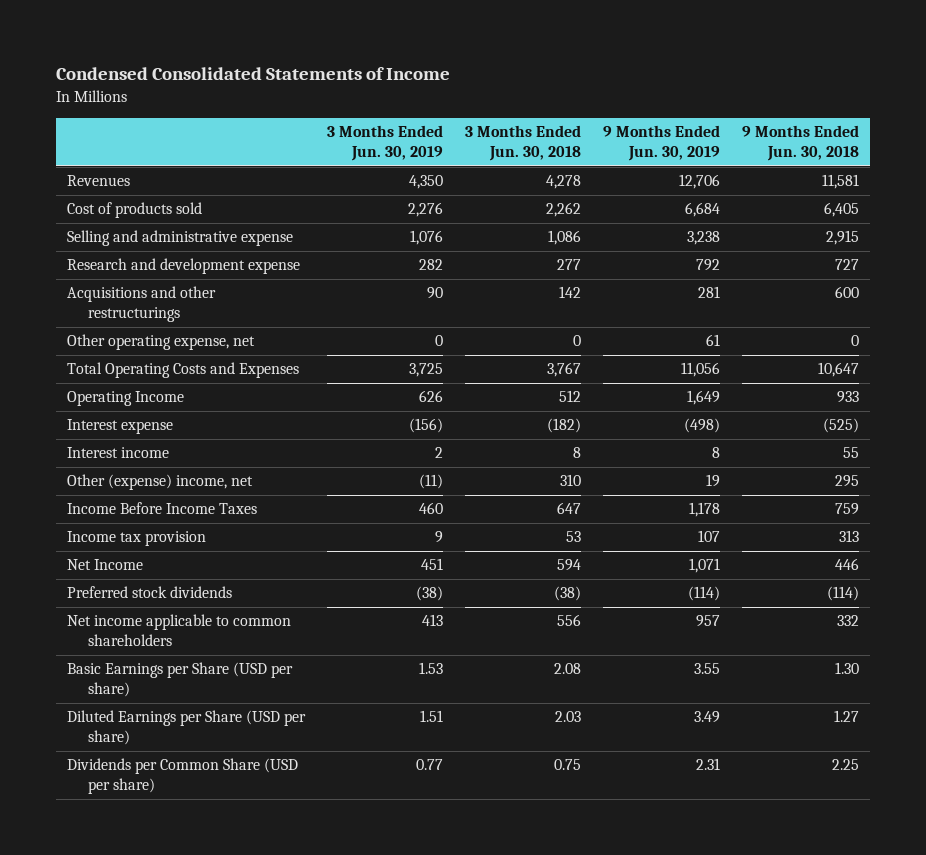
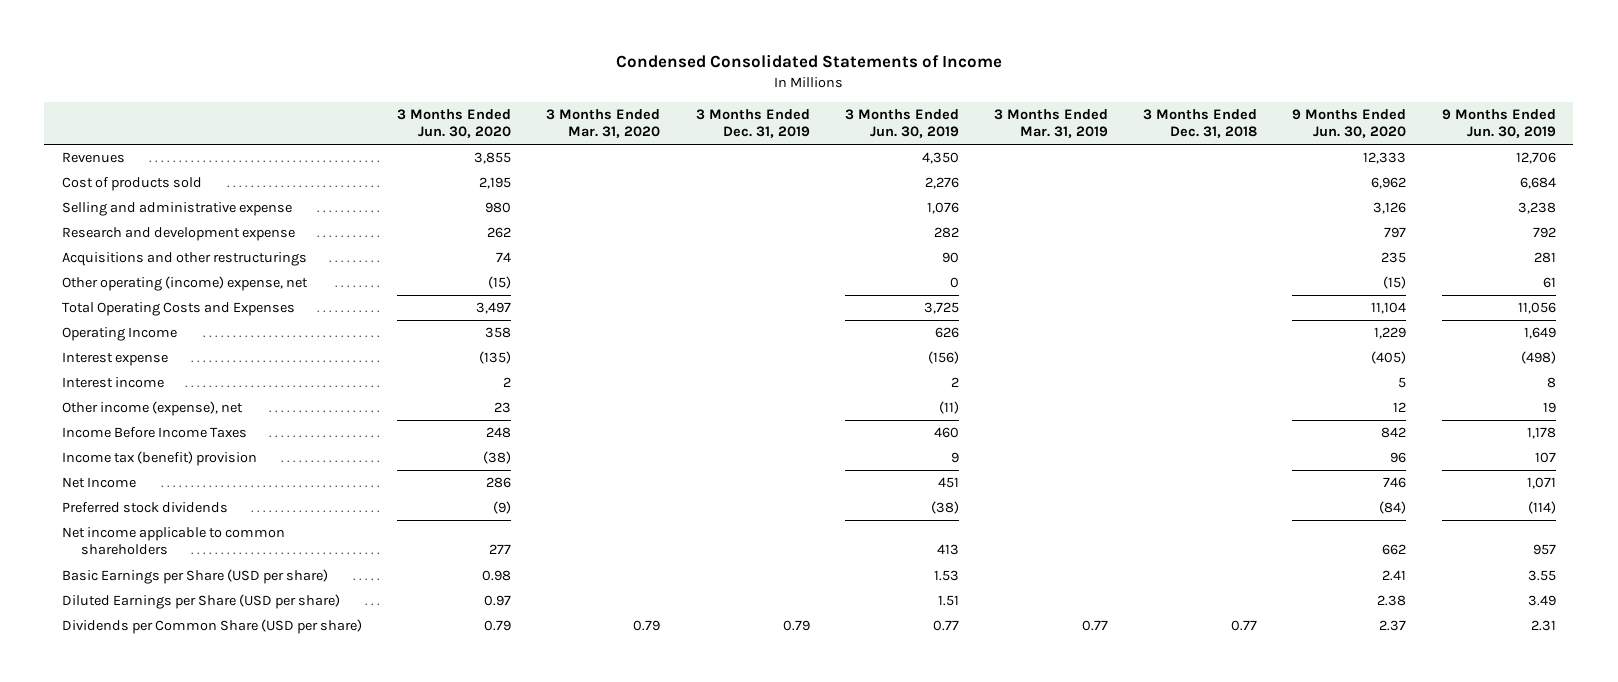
- | 3 Months Ended Jun. 30, 2019 | 3 Months Ended Jun. 30, 2018 | 9 Months Ended Jun. 30, 2019 | 9 Months Ended Jun. 30, 2018
+ | 3 Months Ended Jun. 30, 2020 | 3 Months Ended Mar. 31, 2020 | 3 Months Ended Dec. 31, 2019 | 3 Months Ended Jun. 30, 2019 | 3 Months Ended Mar. 31, 2019 | 3 Months Ended Dec. 31, 2018 | 9 Months Ended Jun. 30, 2020 | 9 Months Ended Jun. 30, 2019
- Other operating expense, net | 0 | 0 | 61 | 0
+ Other operating (income) expense, net | (15) | | | 0 | | | (15) | 61
- Other (expense) income, net | (11) | 310 | 19 | 295
+ Other income (expense), net | 23 | | | (11) | | | 12 | 19
- Income tax provision | 9 | 53 | 107 | 313
+ Income tax (benefit) provision | (38) | | | 9 | | | 96 | 107

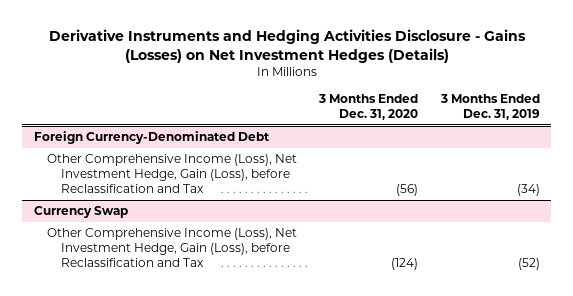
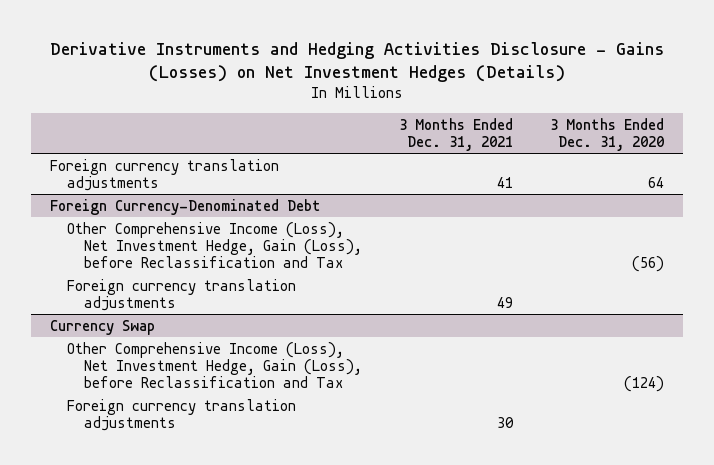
- | 3 Months Ended Dec. 31, 2020 | 3 Months Ended Dec. 31, 2019
+ | 3 Months Ended Dec. 31, 2021 | 3 Months Ended Dec. 31, 2020
+ Foreign currency translation adjustments | 41 | 64
@ Foreign Currency-Denominated Debt
+ Foreign currency translation adjustments | 49 |
@ Currency Swap
+ Foreign currency translation adjustments | 30 |

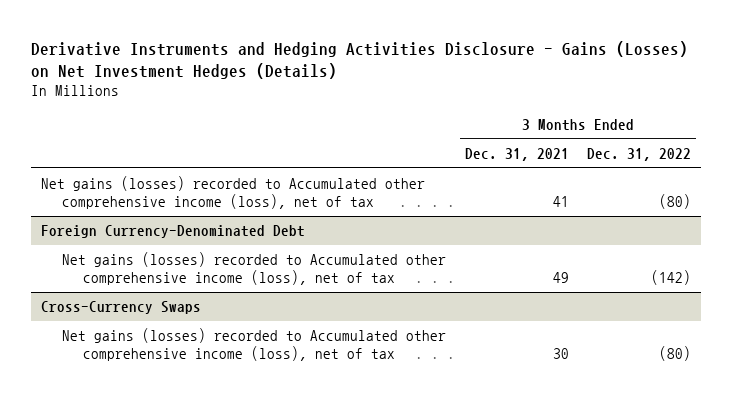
- | 3 Months Ended Dec. 31, 2021 | 3 Months Ended Dec. 31, 2020
+ | 3 Months Ended Dec. 31, 2021 | 3 Months Ended Dec. 31, 2022
- Foreign currency translation adjustments | 41 | 64
+ Net gains (losses) recorded to Accumulated other comprehensive income (loss), net of tax | 41 | (80)
@ Foreign Currency-Denominated Debt
- Other Comprehensive Income (Loss), Net Investment Hedge, Gain (Loss), before Reclassification and Tax | | (56)
- Foreign currency translation adjustments | 49 |
- Currency Swap
- Other Comprehensive Income (Loss), Net Investment Hedge, Gain (Loss), before Reclassification and Tax | | (124)
- Foreign currency translation adjustments | 30 |
@ Foreign Currency-Denominated Debt
+ Net gains (losses) recorded to Accumulated other comprehensive income (loss), net of tax | 49 | (142)
+ Cross-Currency Swaps
+ Net gains (losses) recorded to Accumulated other comprehensive income (loss), net of tax | 30 | (80)

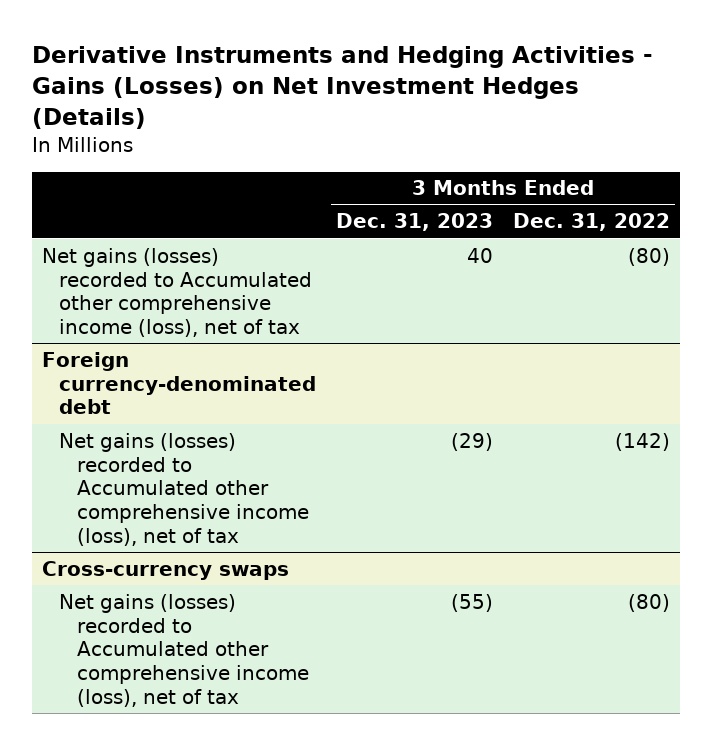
- Derivative Instruments and Hedging Activities Disclosure - Gains (Losses) on Net Investment Hedges (Details)
+ Derivative Instruments and Hedging Activities - Gains (Losses) on Net Investment Hedges (Details)
- | 3 Months Ended Dec. 31, 2021 | 3 Months Ended Dec. 31, 2022
+ | 3 Months Ended Dec. 31, 2023 | 3 Months Ended Dec. 31, 2022
- Foreign Currency-Denominated Debt
+ Foreign currency-denominated debt
- Cross-Currency Swaps
+ Cross-currency swaps

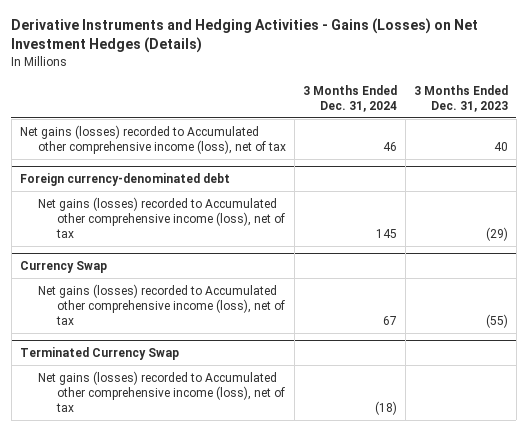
- | 3 Months Ended Dec. 31, 2023 | 3 Months Ended Dec. 31, 2022
+ | 3 Months Ended Dec. 31, 2024 | 3 Months Ended Dec. 31, 2023
- Cross-currency swaps
+ Currency Swap
+ Terminated Currency Swap
+ Net gains (losses) recorded to Accumulated other comprehensive income (loss), net of tax | (18) |

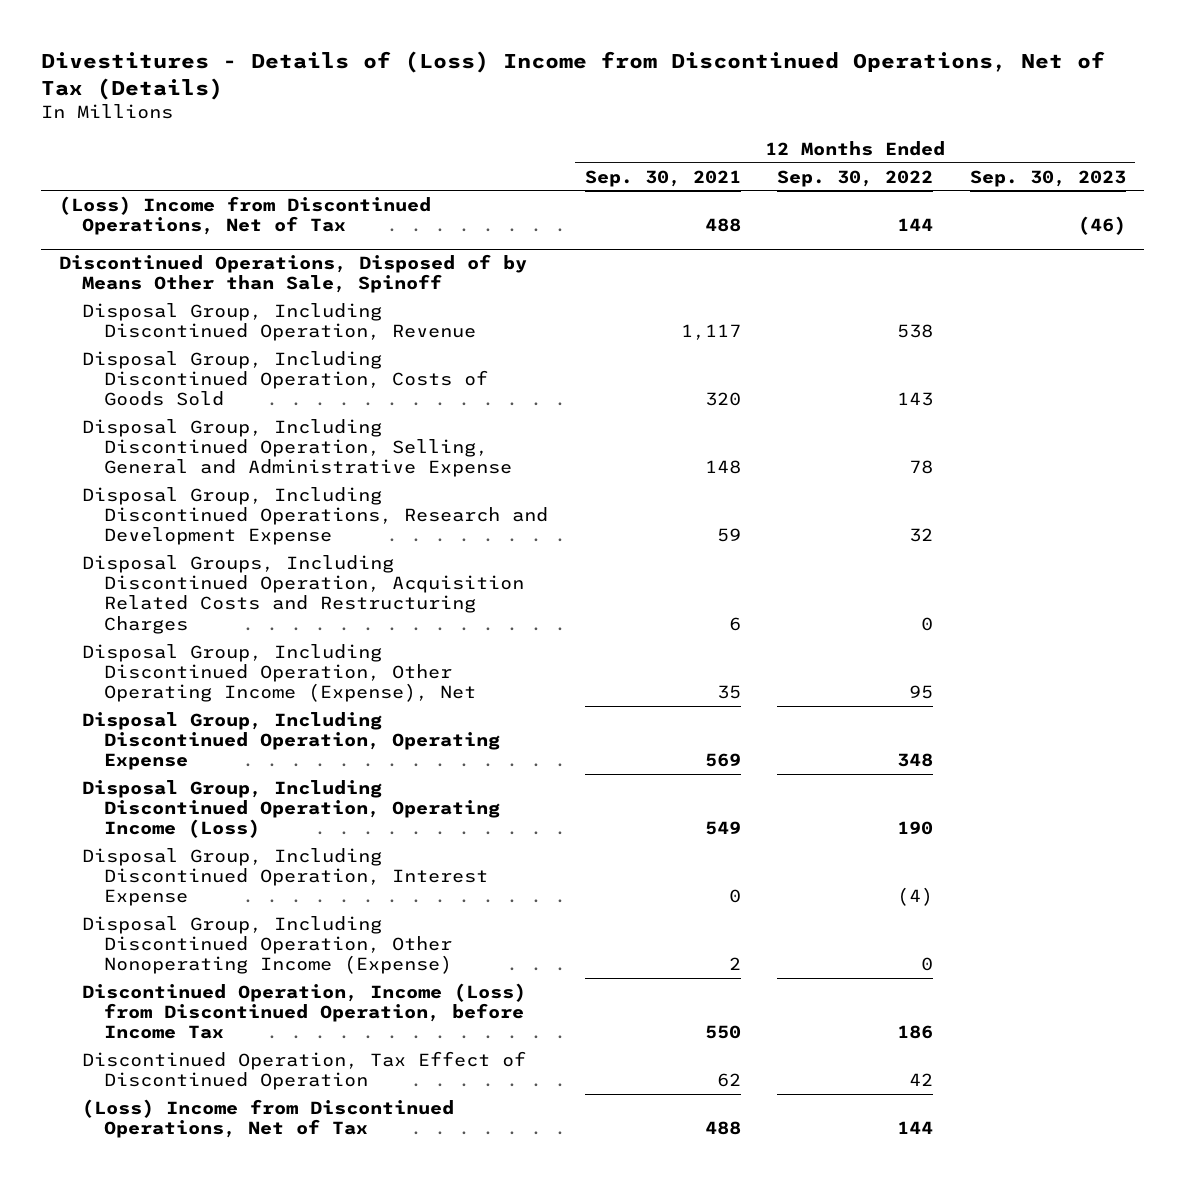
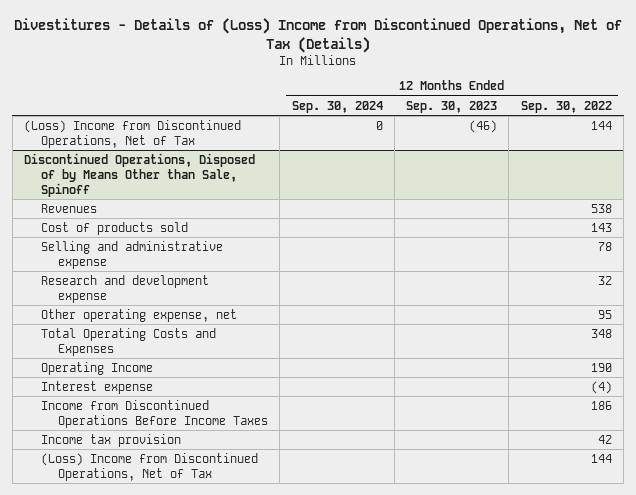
- | 12 Months Ended Sep. 30, 2021 | 12 Months Ended Sep. 30, 2022 | 12 Months Ended Sep. 30, 2023
+ | 12 Months Ended Sep. 30, 2024 | 12 Months Ended Sep. 30, 2023 | 12 Months Ended Sep. 30, 2022
@ Discontinued Operations, Disposed of by Means Other than Sale, Spinoff
- Disposal Group, Including Discontinued Operation, Revenue | 1,117 | 538 |
- Disposal Group, Including Discontinued Operation, Costs of Goods Sold | 320 | 143 |
- Disposal Group, Including Discontinued Operation, Selling, General and Administrative Expense | 148 | 78 |
- Disposal Group, Including Discontinued Operations, Research and Development Expense | 59 | 32 |
- Disposal Groups, Including Discontinued Operation, Acquisition Related Costs and Restructuring Charges | 6 | 0 |
- Disposal Group, Including Discontinued Operation, Other Operating Income (Expense), Net | 35 | 95 |
- Disposal Group, Including Discontinued Operation, Operating Expense | 569 | 348 |
- Disposal Group, Including Discontinued Operation, Operating Income (Loss) | 549 | 190 |
- Disposal Group, Including Discontinued Operation, Interest Expense | 0 | (4) |
- Disposal Group, Including Discontinued Operation, Other Nonoperating Income (Expense) | 2 | 0 |
- Discontinued Operation, Income (Loss) from Discontinued Operation, before Income Tax | 550 | 186 |
- Discontinued Operation, Tax Effect of Discontinued Operation | 62 | 42 |
+ Revenues | | | 538
+ Cost of products sold | | | 143
+ Selling and administrative expense | | | 78
+ Research and development expense | | | 32
+ Other operating expense, net | | | 95
+ Total Operating Costs and Expenses | | | 348
+ Operating Income | | | 190
+ Interest expense | | | (4)
+ Income from Discontinued Operations Before Income Taxes | | | 186
+ Income tax provision | | | 42

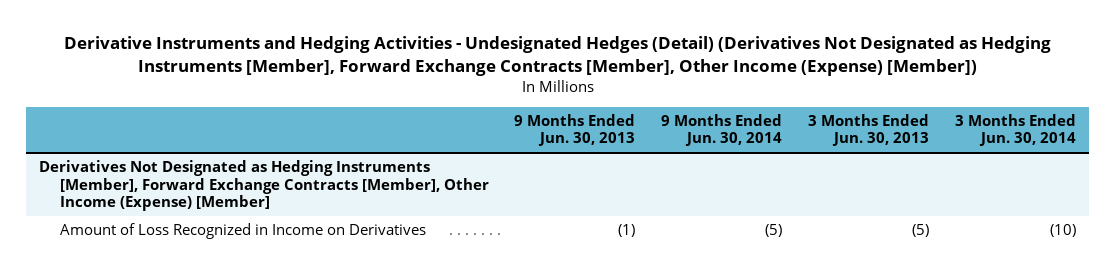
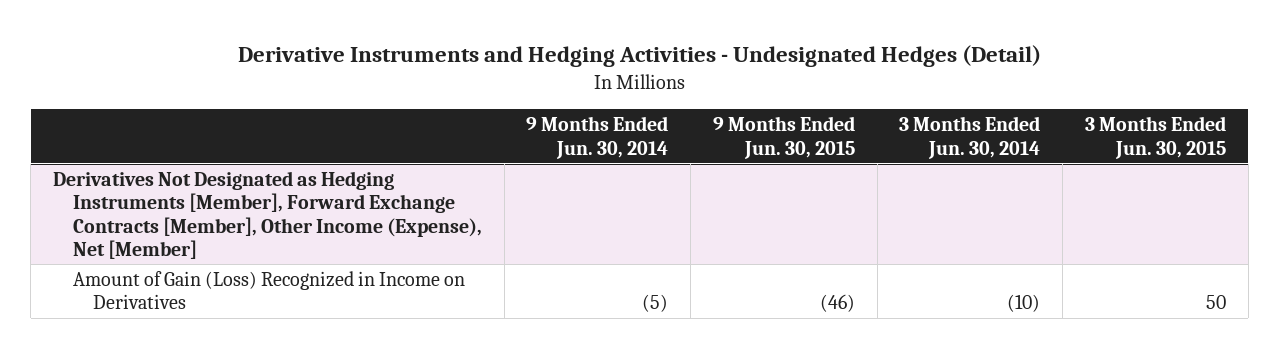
- Derivative Instruments and Hedging Activities - Undesignated Hedges (Detail) (Derivatives Not Designated as Hedging Instruments [Member], Forward Exchange Contracts [Member], Other Income (Expense) [Member])
+ Derivative Instruments and Hedging Activities - Undesignated Hedges (Detail)
- | 9 Months Ended Jun. 30, 2013 | 9 Months Ended Jun. 30, 2014 | 3 Months Ended Jun. 30, 2013 | 3 Months Ended Jun. 30, 2014
+ | 9 Months Ended Jun. 30, 2014 | 9 Months Ended Jun. 30, 2015 | 3 Months Ended Jun. 30, 2014 | 3 Months Ended Jun. 30, 2015
- Derivatives Not Designated as Hedging Instruments [Member], Forward Exchange Contracts [Member], Other Income (Expense) [Member]
- Amount of Loss Recognized in Income on Derivatives | (1) | (5) | (5) | (10)
+ Derivatives Not Designated as Hedging Instruments [Member], Forward Exchange Contracts [Member], Other Income (Expense), Net [Member]
+ Amount of Gain (Loss) Recognized in Income on Derivatives | (5) | (46) | (10) | 50

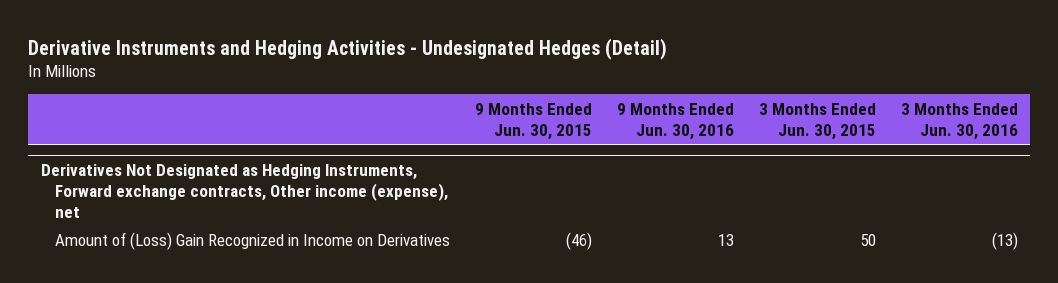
- | 9 Months Ended Jun. 30, 2014 | 9 Months Ended Jun. 30, 2015 | 3 Months Ended Jun. 30, 2014 | 3 Months Ended Jun. 30, 2015
+ | 9 Months Ended Jun. 30, 2015 | 9 Months Ended Jun. 30, 2016 | 3 Months Ended Jun. 30, 2015 | 3 Months Ended Jun. 30, 2016
- Derivatives Not Designated as Hedging Instruments [Member], Forward Exchange Contracts [Member], Other Income (Expense), Net [Member]
- Amount of Gain (Loss) Recognized in Income on Derivatives | (5) | (46) | (10) | 50
+ Derivatives Not Designated as Hedging Instruments, Forward exchange contracts, Other income (expense), net
+ Amount of (Loss) Gain Recognized in Income on Derivatives | (46) | 13 | 50 | (13)

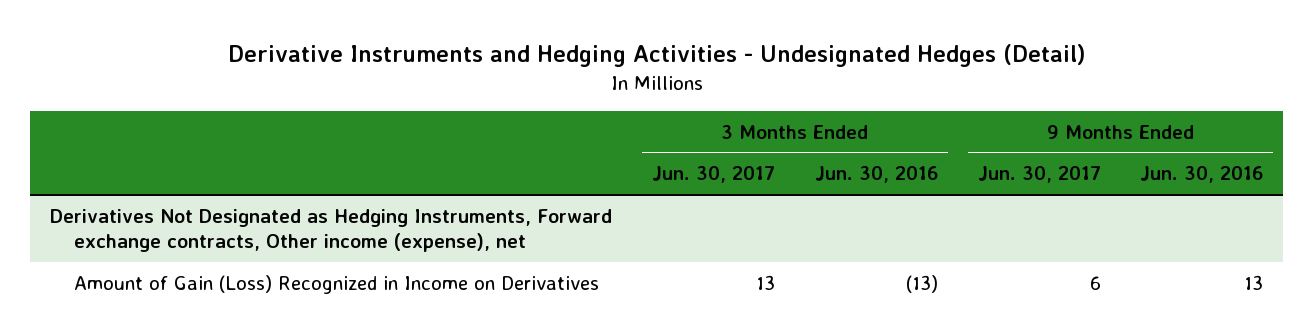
- | 9 Months Ended Jun. 30, 2015 | 9 Months Ended Jun. 30, 2016 | 3 Months Ended Jun. 30, 2015 | 3 Months Ended Jun. 30, 2016
+ | 3 Months Ended Jun. 30, 2017 | 3 Months Ended Jun. 30, 2016 | 9 Months Ended Jun. 30, 2017 | 9 Months Ended Jun. 30, 2016
@ Derivatives Not Designated as Hedging Instruments, Forward exchange contracts, Other income (expense), net
- Amount of (Loss) Gain Recognized in Income on Derivatives | (46) | 13 | 50 | (13)
+ Amount of Gain (Loss) Recognized in Income on Derivatives | 13 | (13) | 6 | 13

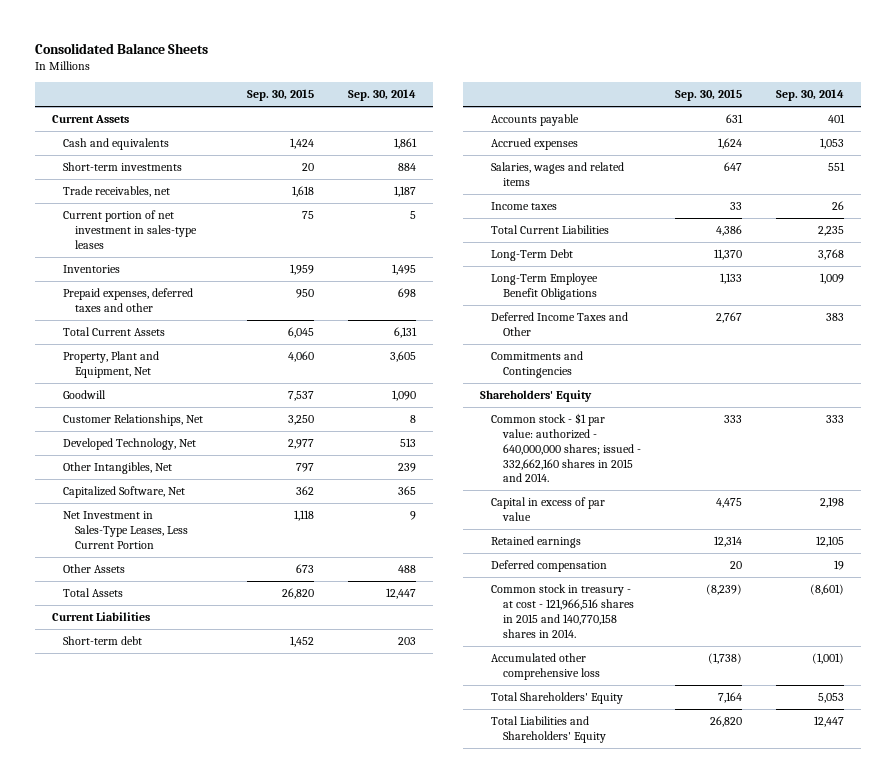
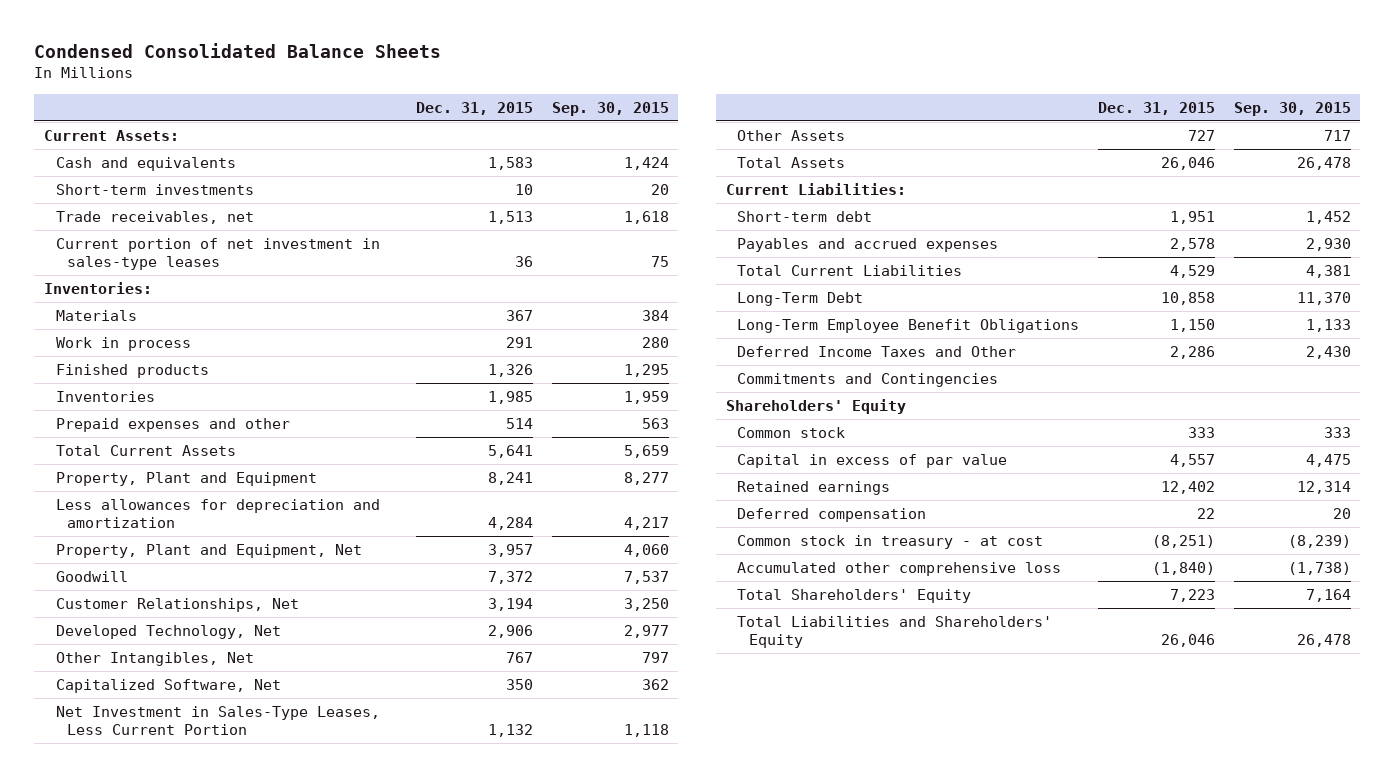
- Consolidated Balance Sheets
+ Condensed Consolidated Balance Sheets
- | Sep. 30, 2015 | Sep. 30, 2014
+ | Dec. 31, 2015 | Sep. 30, 2015
- Current Assets
+ Current Assets:
+ Inventories:
+ Materials | 367 | 384
+ Work in process | 291 | 280
+ Finished products | 1,326 | 1,295
- Prepaid expenses, deferred taxes and other | 950 | 698
- Total Current Assets | 6,045 | 6,131
+ Prepaid expenses and other | 514 | 563
+ Total Current Assets | 5,641 | 5,659
+ Property, Plant and Equipment | 8,241 | 8,277
+ Less allowances for depreciation and amortization | 4,284 | 4,217
- Other Assets | 673 | 488
- Total Assets | 26,820 | 12,447
- Current Liabilities
+ Other Assets | 727 | 717
+ Total Assets | 26,046 | 26,478
+ Current Liabilities:
- Accounts payable | 631 | 401
- Accrued expenses | 1,624 | 1,053
- Salaries, wages and related items | 647 | 551
- Income taxes | 33 | 26
- Total Current Liabilities | 4,386 | 2,235
+ Payables and accrued expenses | 2,578 | 2,930
+ Total Current Liabilities | 4,529 | 4,381
- Deferred Income Taxes and Other | 2,767 | 383
+ Deferred Income Taxes and Other | 2,286 | 2,430
- Common stock - $1 par value: authorized - 640,000,000 shares; issued - 332,662,160 shares in 2015 and 2014. | 333 | 333
+ Common stock | 333 | 333
- Common stock in treasury - at cost - 121,966,516 shares in 2015 and 140,770,158 shares in 2014. | (8,239) | (8,601)
+ Common stock in treasury - at cost | (8,251) | (8,239)
- Total Liabilities and Shareholders' Equity | 26,820 | 12,447
+ Total Liabilities and Shareholders' Equity | 26,046 | 26,478

